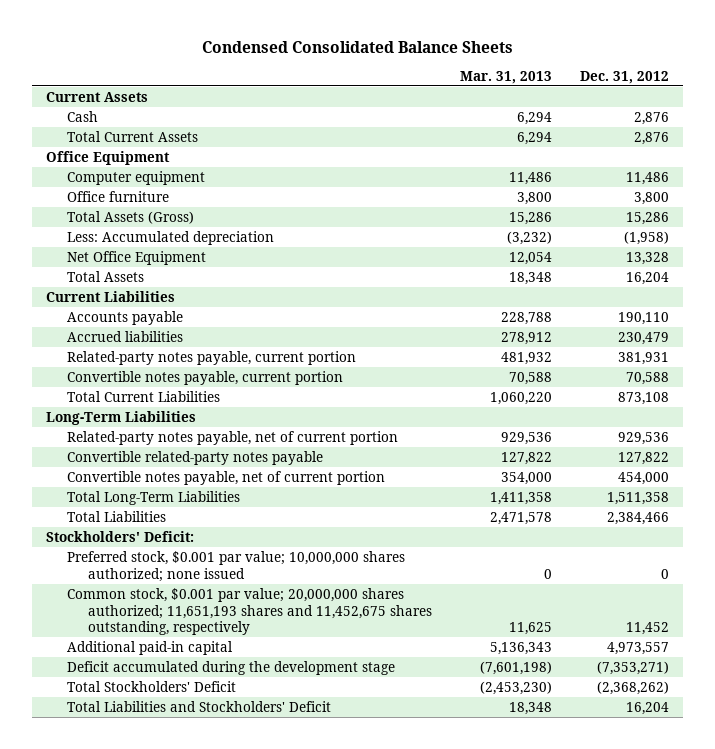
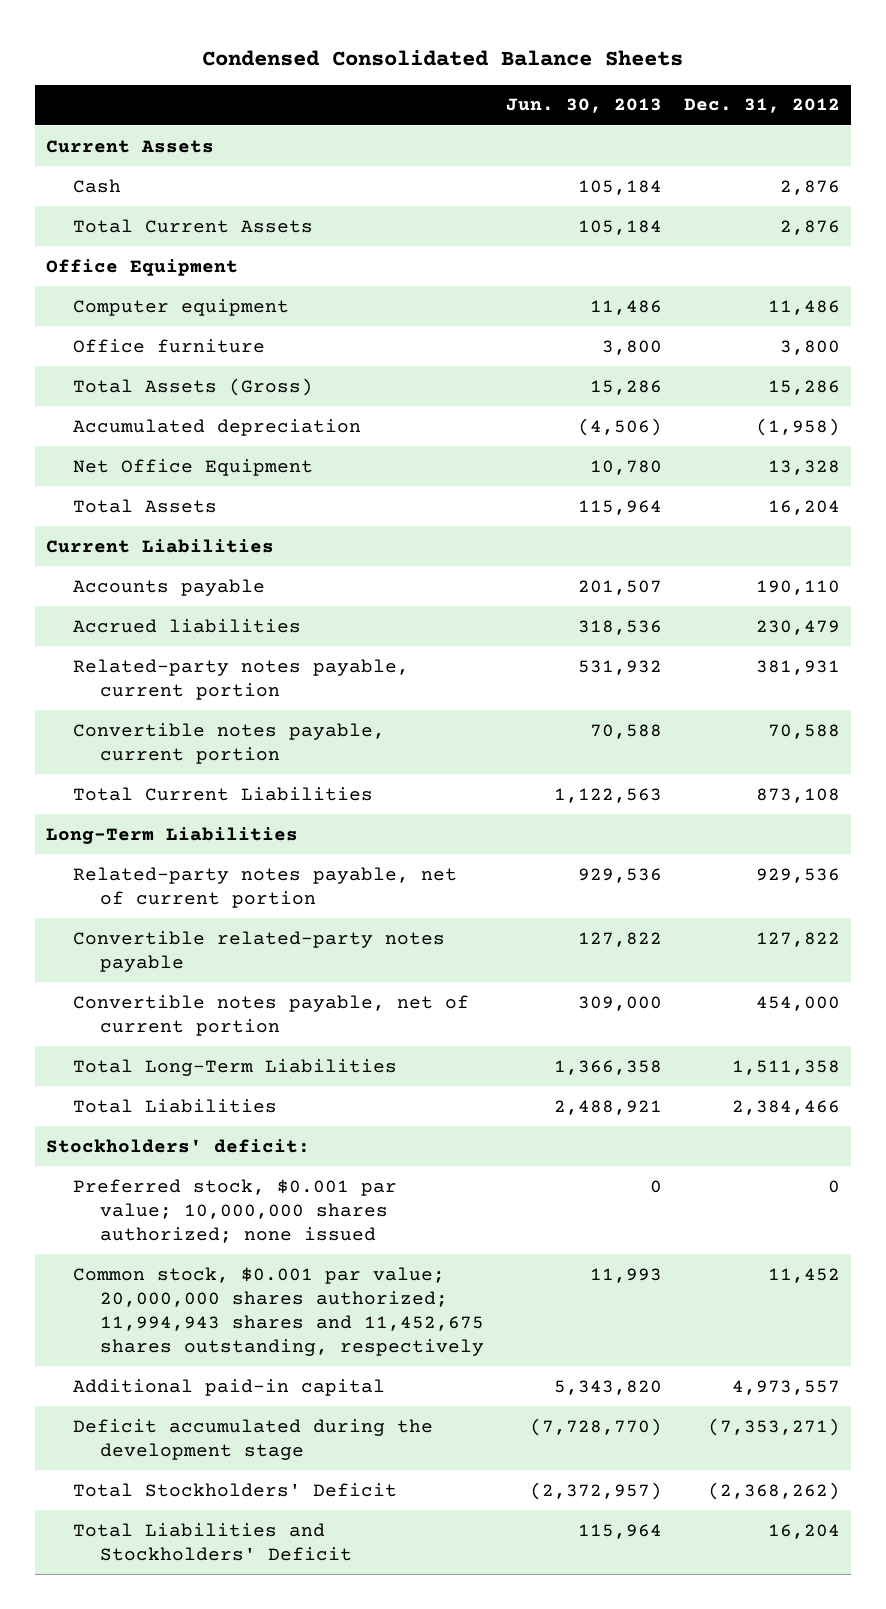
- | Mar. 31, 2013 | Dec. 31, 2012
+ | Jun. 30, 2013 | Dec. 31, 2012
- Less: Accumulated depreciation | (3,232) | (1,958)
+ Accumulated depreciation | (4,506) | (1,958)
- Stockholders' Deficit:
+ Stockholders' deficit:
- Common stock, $0.001 par value; 20,000,000 shares authorized; 11,651,193 shares and 11,452,675 shares outstanding, respectively | 11,625 | 11,452
+ Common stock, $0.001 par value; 20,000,000 shares authorized; 11,994,943 shares and 11,452,675 shares outstanding, respectively | 11,993 | 11,452

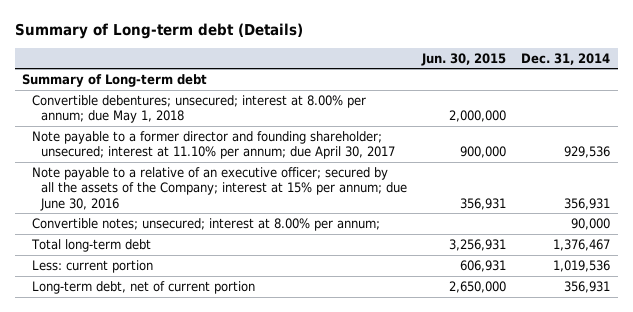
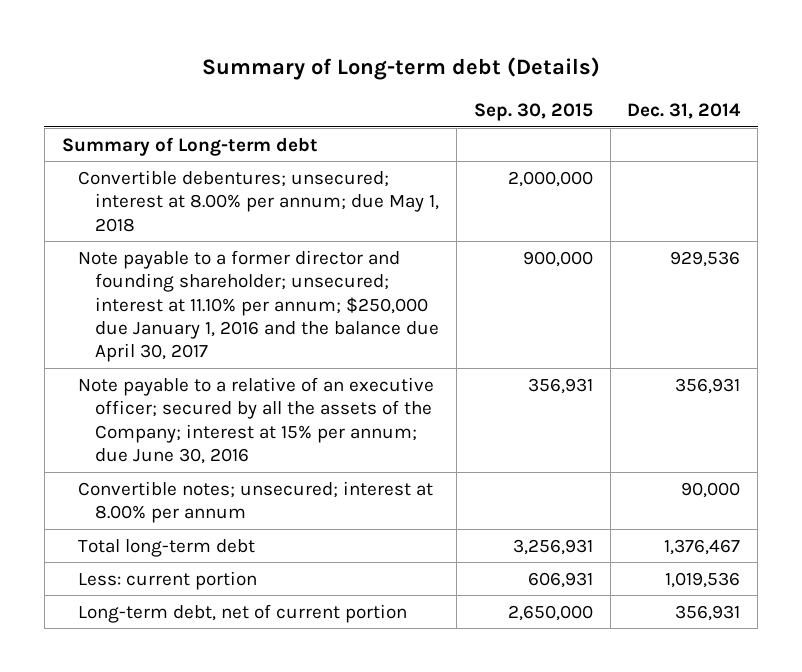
- | Jun. 30, 2015 | Dec. 31, 2014
+ | Sep. 30, 2015 | Dec. 31, 2014
- Note payable to a former director and founding shareholder; unsecured; interest at 11.10% per annum; due April 30, 2017 | 900,000 | 929,536
+ Note payable to a former director and founding shareholder; unsecured; interest at 11.10% per annum; $250,000 due January 1, 2016 and the balance due April 30, 2017 | 900,000 | 929,536
- Convertible notes; unsecured; interest at 8.00% per annum; | | 90,000
+ Convertible notes; unsecured; interest at 8.00% per annum | | 90,000

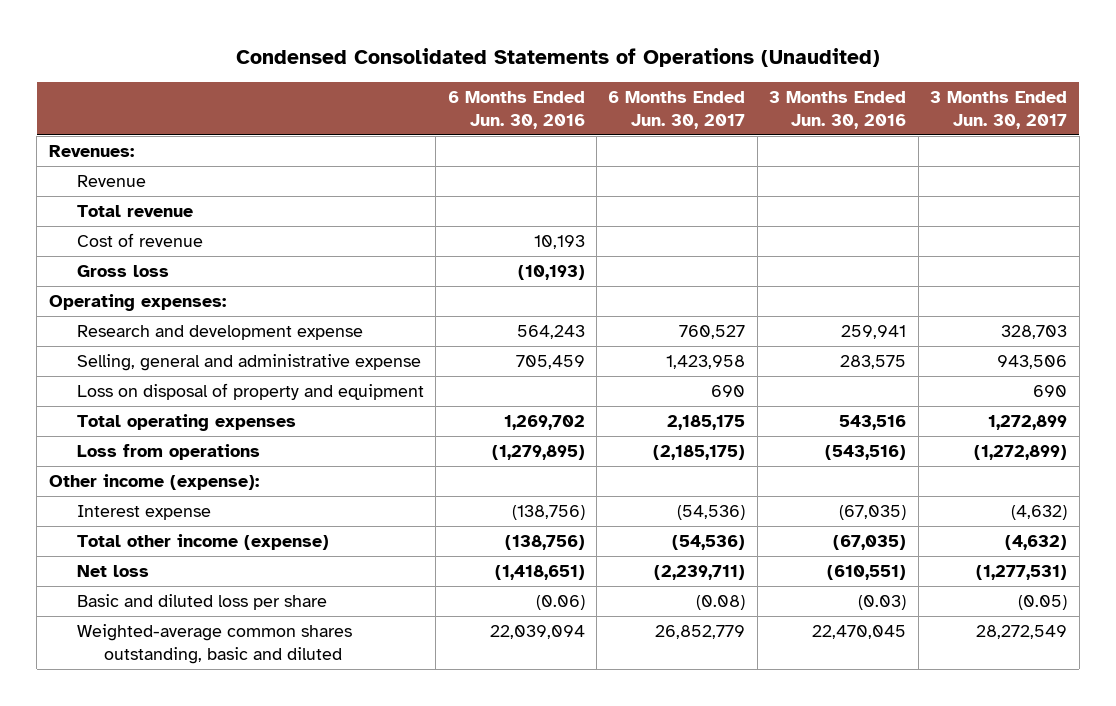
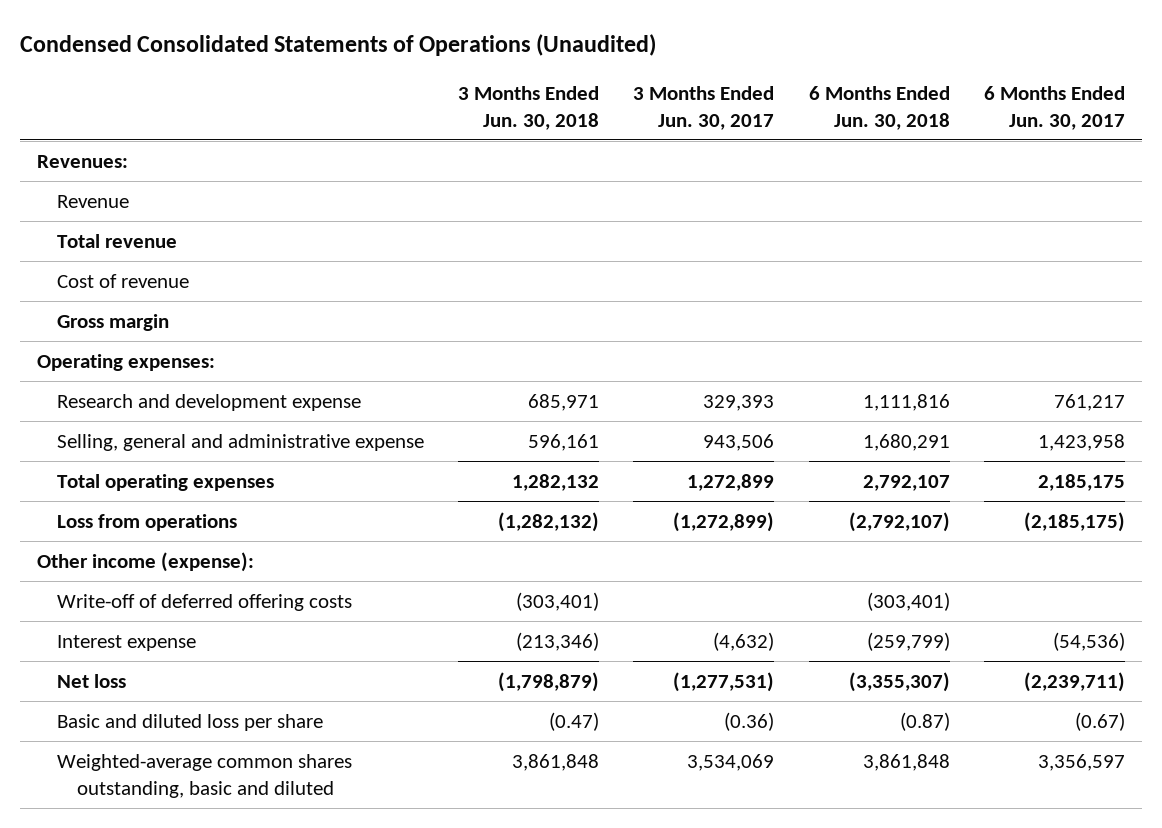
- | 6 Months Ended Jun. 30, 2016 | 6 Months Ended Jun. 30, 2017 | 3 Months Ended Jun. 30, 2016 | 3 Months Ended Jun. 30, 2017
+ | 3 Months Ended Jun. 30, 2018 | 3 Months Ended Jun. 30, 2017 | 6 Months Ended Jun. 30, 2018 | 6 Months Ended Jun. 30, 2017
- Gross loss | (10,193) | | |
+ Gross margin
- Research and development expense | 564,243 | 760,527 | 259,941 | 328,703
+ Research and development expense | 685,971 | 329,393 | 1,111,816 | 761,217
- Loss on disposal of property and equipment | | 690 | | 690
+ Write-off of deferred offering costs | (303,401) | | (303,401) |
- Total other income (expense) | (138,756) | (54,536) | (67,035) | (4,632)
- Basic and diluted loss per share | (0.06) | (0.08) | (0.03) | (0.05)
- Weighted-average common shares outstanding, basic and diluted | 22,039,094 | 26,852,779 | 22,470,045 | 28,272,549
+ Basic and diluted loss per share | (0.47) | (0.36) | (0.87) | (0.67)
+ Weighted-average common shares outstanding, basic and diluted | 3,861,848 | 3,534,069 | 3,861,848 | 3,356,597

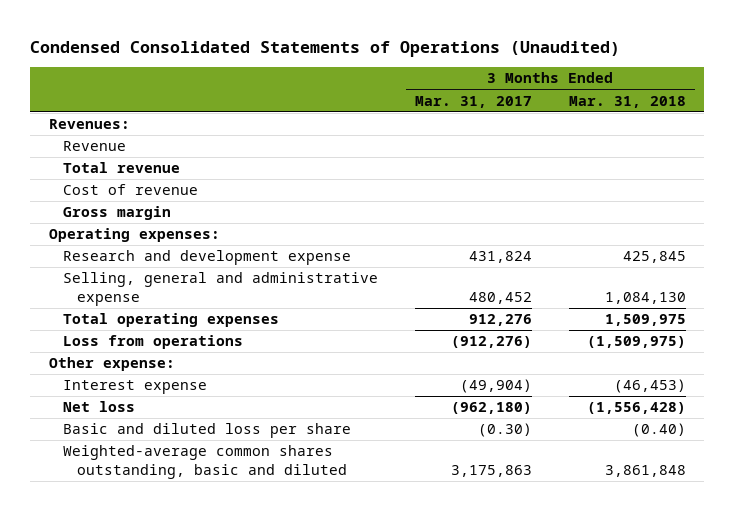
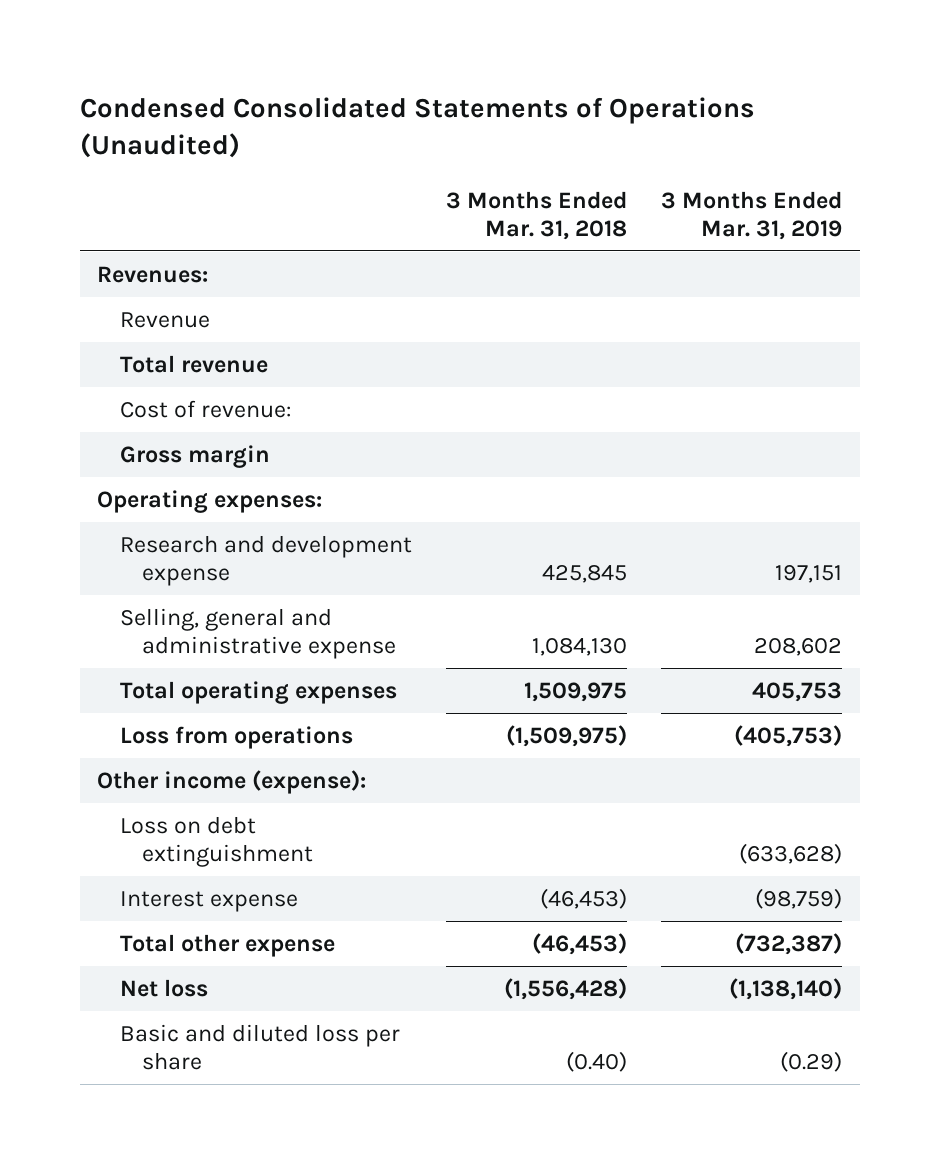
- | 3 Months Ended Mar. 31, 2017 | 3 Months Ended Mar. 31, 2018
+ | 3 Months Ended Mar. 31, 2018 | 3 Months Ended Mar. 31, 2019
- Cost of revenue
+ Cost of revenue:
- Other expense:
+ Other income (expense):
+ Loss on debt extinguishment | | (633,628)
+ Total other expense | (46,453) | (732,387)
- Weighted-average common shares outstanding, basic and diluted | 3,175,863 | 3,861,848

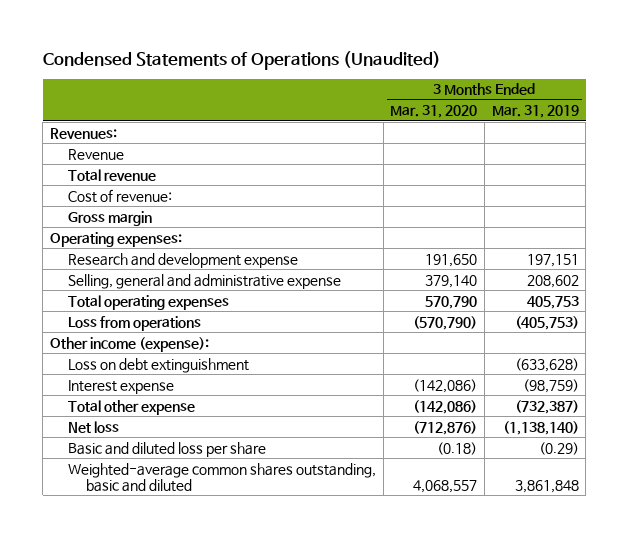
- Condensed Consolidated Statements of Operations (Unaudited)
+ Condensed Statements of Operations (Unaudited)
- | 3 Months Ended Mar. 31, 2018 | 3 Months Ended Mar. 31, 2019
+ | 3 Months Ended Mar. 31, 2020 | 3 Months Ended Mar. 31, 2019
+ Weighted-average common shares outstanding, basic and diluted | 4,068,557 | 3,861,848

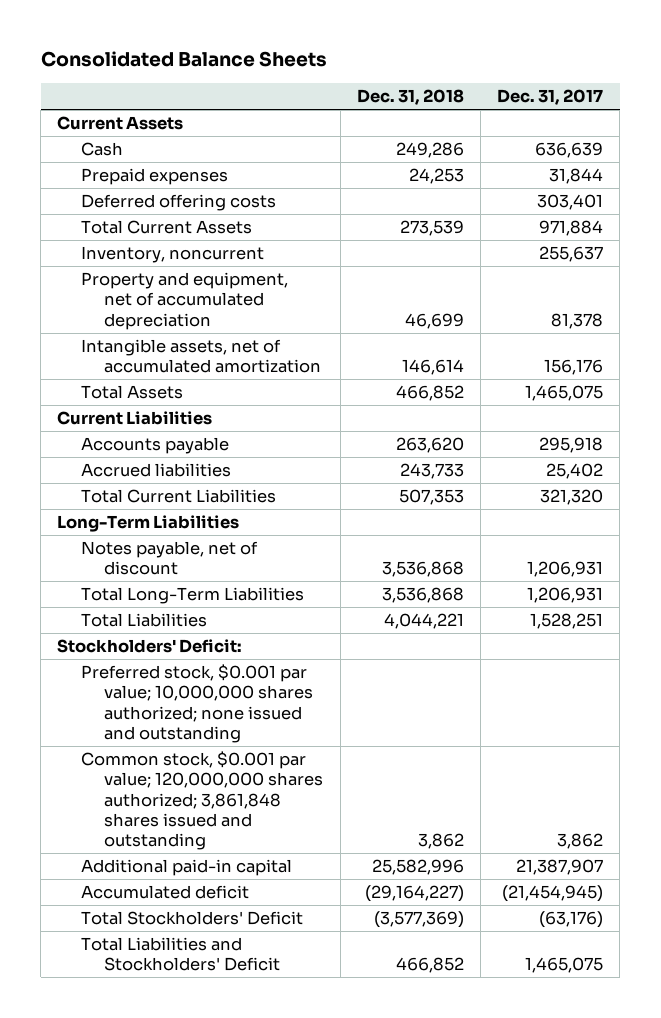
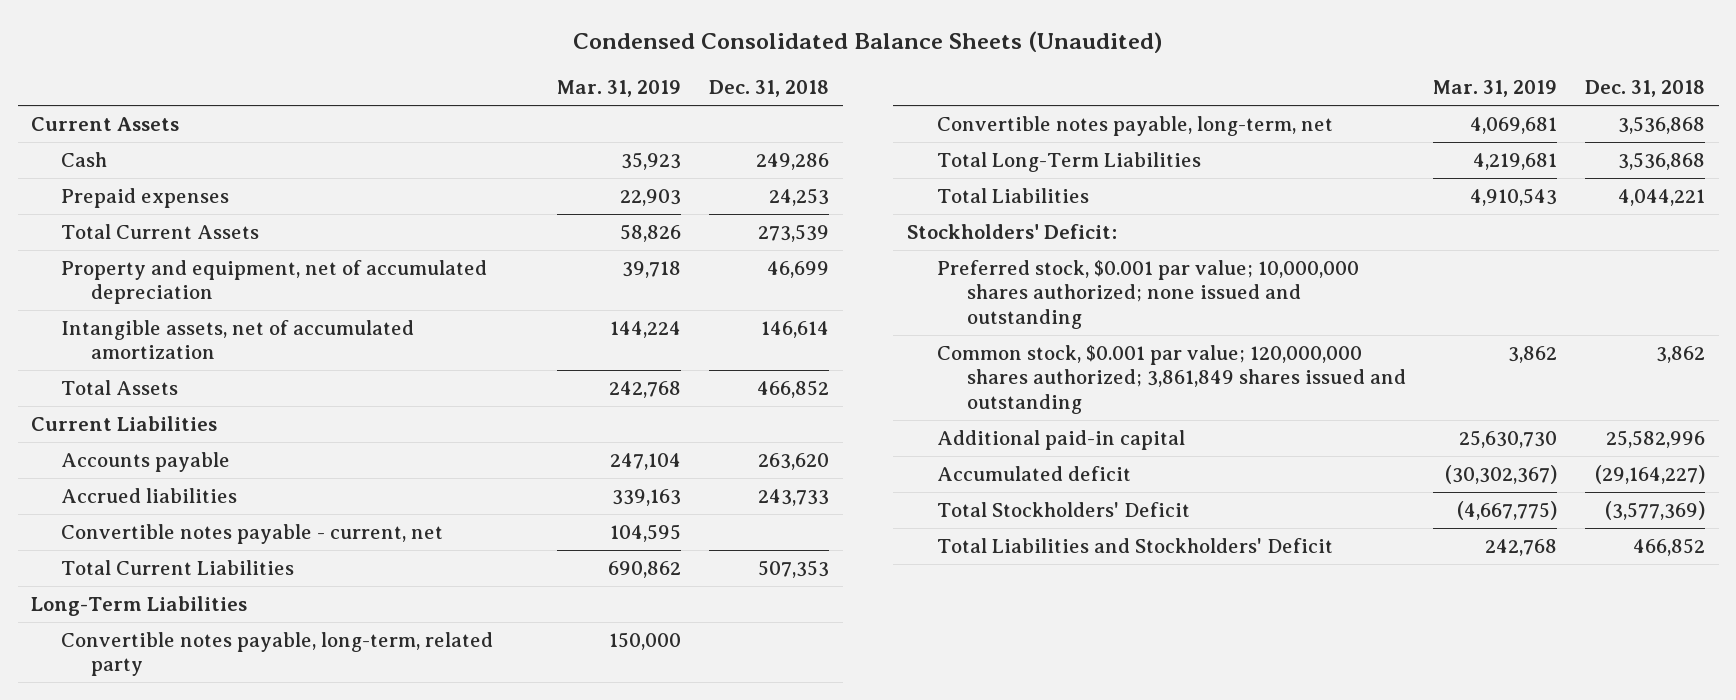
- Consolidated Balance Sheets
+ Condensed Consolidated Balance Sheets (Unaudited)
- | Dec. 31, 2018 | Dec. 31, 2017
+ | Mar. 31, 2019 | Dec. 31, 2018
- Deferred offering costs | | 303,401
- Inventory, noncurrent | | 255,637
+ Convertible notes payable - current, net | 104,595 |
- Notes payable, net of discount | 3,536,868 | 1,206,931
+ Convertible notes payable, long-term, related party | 150,000 |
+ Convertible notes payable, long-term, net | 4,069,681 | 3,536,868
- Common stock, $0.001 par value; 120,000,000 shares authorized; 3,861,848 shares issued and outstanding | 3,862 | 3,862
+ Common stock, $0.001 par value; 120,000,000 shares authorized; 3,861,849 shares issued and outstanding | 3,862 | 3,862

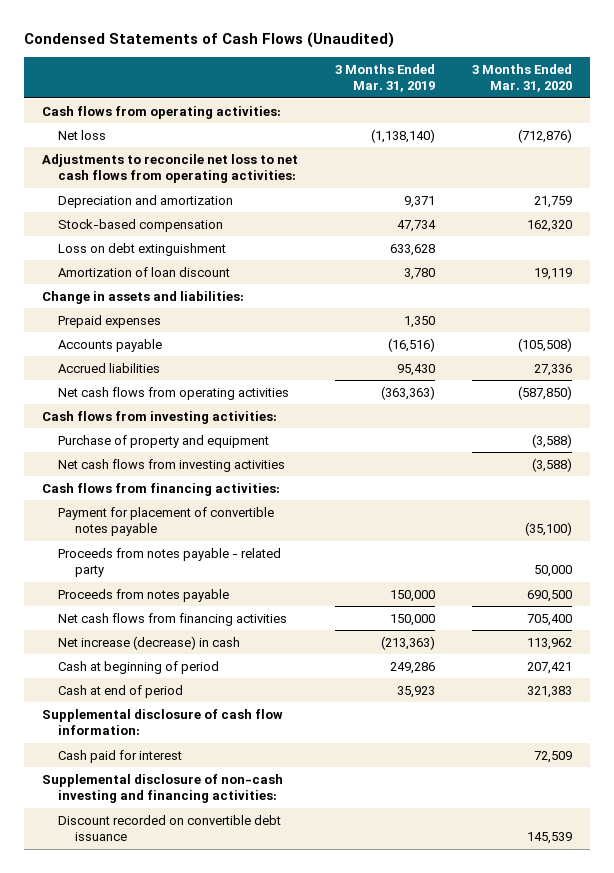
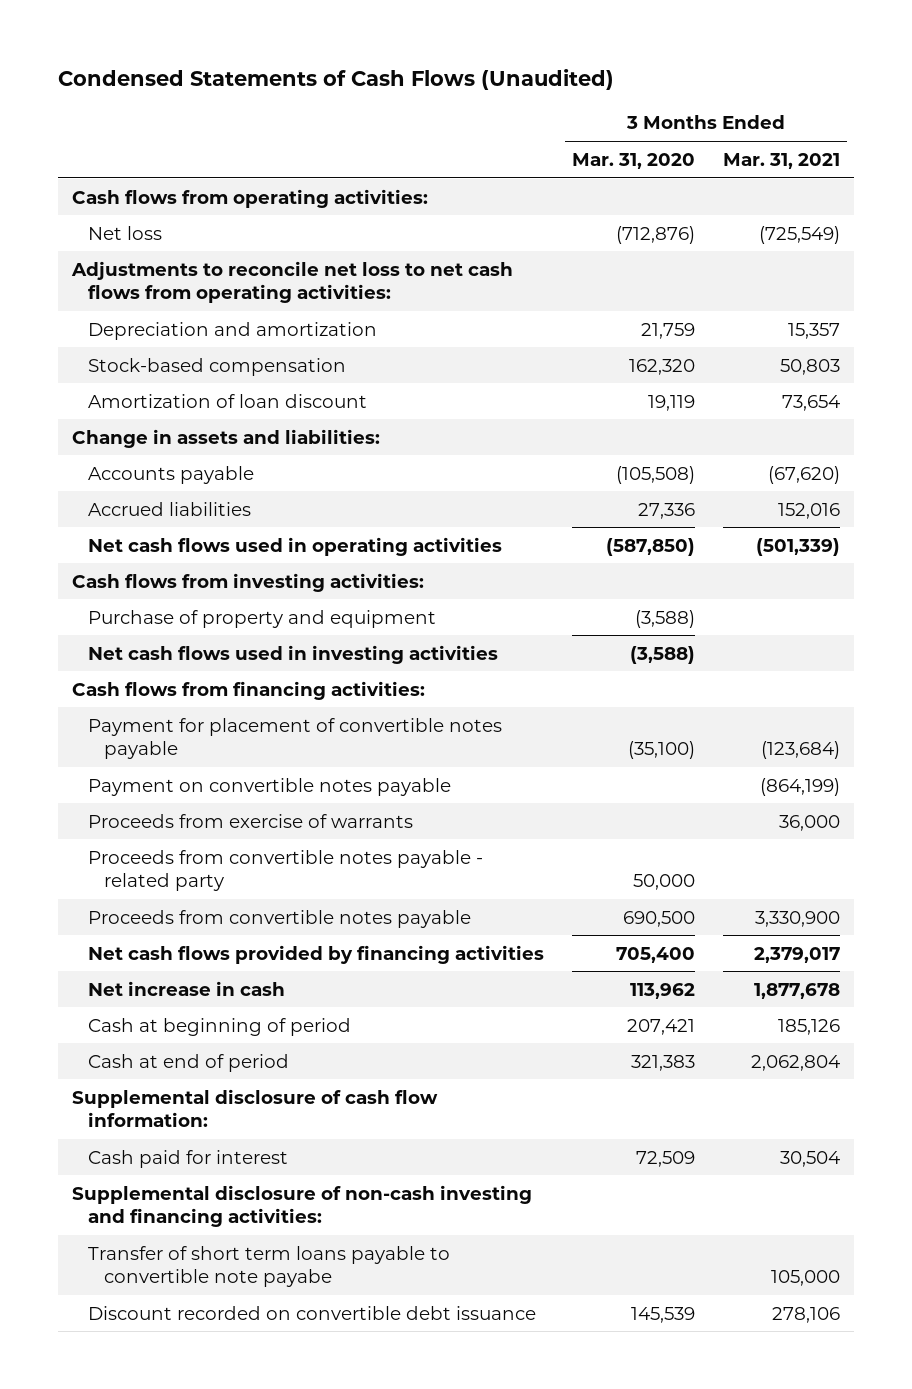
- | 3 Months Ended Mar. 31, 2019 | 3 Months Ended Mar. 31, 2020
+ | 3 Months Ended Mar. 31, 2020 | 3 Months Ended Mar. 31, 2021
- Loss on debt extinguishment | 633,628 |
- Prepaid expenses | 1,350 |
- Net cash flows from operating activities | (363,363) | (587,850)
+ Net cash flows used in operating activities | (587,850) | (501,339)
- Net cash flows from investing activities | | (3,588)
+ Net cash flows used in investing activities | (3,588) |
- Proceeds from notes payable - related party | | 50,000
- Proceeds from notes payable | 150,000 | 690,500
- Net cash flows from financing activities | 150,000 | 705,400
- Net increase (decrease) in cash | (213,363) | 113,962
+ Payment on convertible notes payable | | (864,199)
+ Proceeds from exercise of warrants | | 36,000
+ Proceeds from convertible notes payable - related party | 50,000 |
+ Proceeds from convertible notes payable | 690,500 | 3,330,900
+ Net cash flows provided by financing activities | 705,400 | 2,379,017
+ Net increase in cash | 113,962 | 1,877,678
+ Transfer of short term loans payable to convertible note payabe | | 105,000

